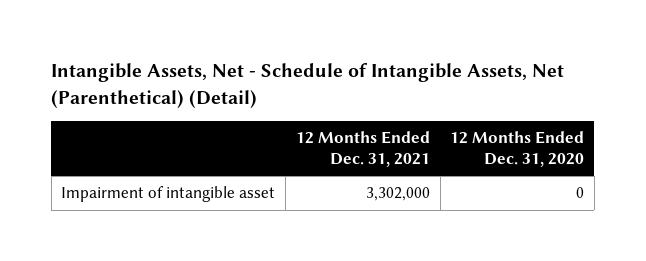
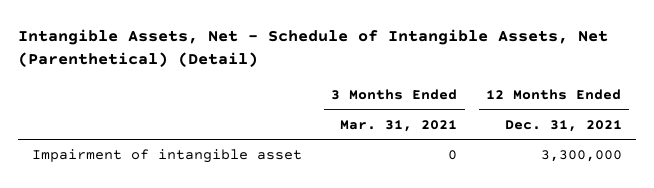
- | 12 Months Ended Dec. 31, 2021 | 12 Months Ended Dec. 31, 2020
+ | 3 Months Ended Mar. 31, 2021 | 12 Months Ended Dec. 31, 2021
- Impairment of intangible asset | 3,302,000 | 0
+ Impairment of intangible asset | 0 | 3,300,000

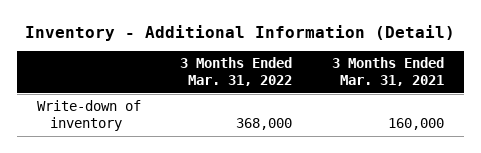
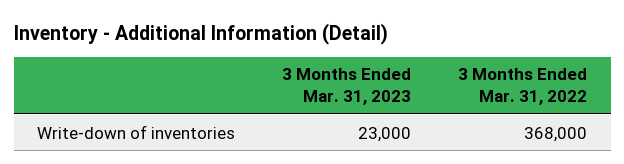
- | 3 Months Ended Mar. 31, 2022 | 3 Months Ended Mar. 31, 2021
+ | 3 Months Ended Mar. 31, 2023 | 3 Months Ended Mar. 31, 2022
- Write-down of inventory | 368,000 | 160,000
+ Write-down of inventories | 23,000 | 368,000

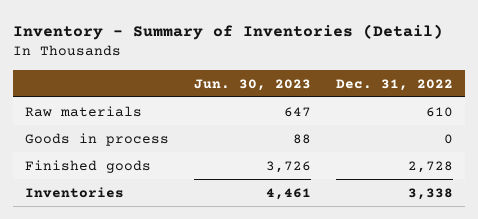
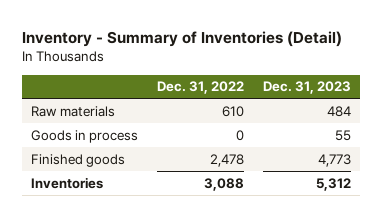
- | Jun. 30, 2023 | Dec. 31, 2022
+ | Dec. 31, 2022 | Dec. 31, 2023
- Finished goods | 3,726 | 2,728
- Inventories | 4,461 | 3,338
+ Finished goods | 2,478 | 4,773
+ Inventories | 3,088 | 5,312

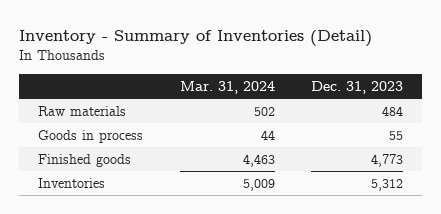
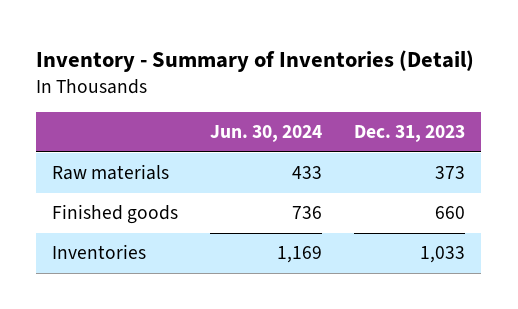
- | Mar. 31, 2024 | Dec. 31, 2023
+ | Jun. 30, 2024 | Dec. 31, 2023
- Raw materials | 502 | 484
- Goods in process | 44 | 55
- Finished goods | 4,463 | 4,773
- Inventories | 5,009 | 5,312
+ Raw materials | 433 | 373
+ Finished goods | 736 | 660
+ Inventories | 1,169 | 1,033

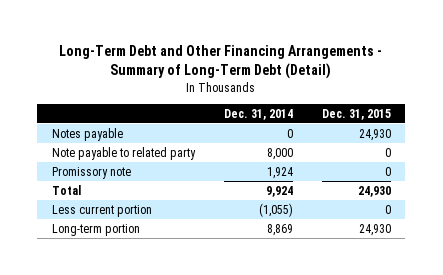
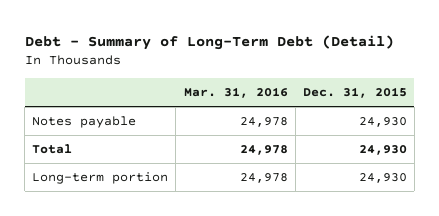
- Long-Term Debt and Other Financing Arrangements - Summary of Long-Term Debt (Detail)
+ Debt - Summary of Long-Term Debt (Detail)
- | Dec. 31, 2014 | Dec. 31, 2015
+ | Mar. 31, 2016 | Dec. 31, 2015
- Note payable to related party | 8,000 | 0
- Promissory note | 1,924 | 0
- Less current portion | (1,055) | 0

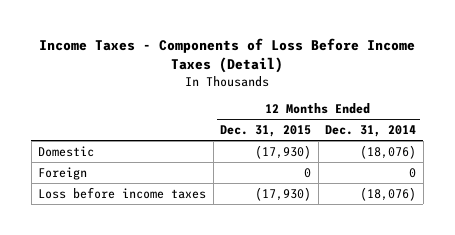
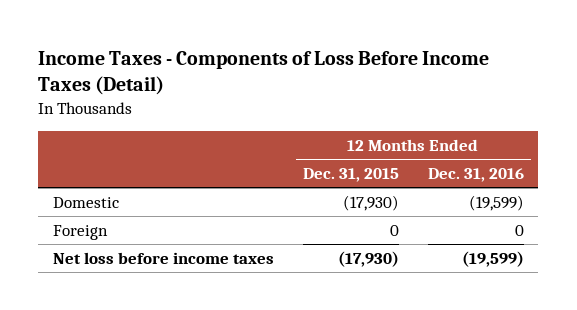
- | 12 Months Ended Dec. 31, 2015 | 12 Months Ended Dec. 31, 2014
+ | 12 Months Ended Dec. 31, 2015 | 12 Months Ended Dec. 31, 2016
- Loss before income taxes | (17,930) | (18,076)
+ Net loss before income taxes | (17,930) | (19,599)

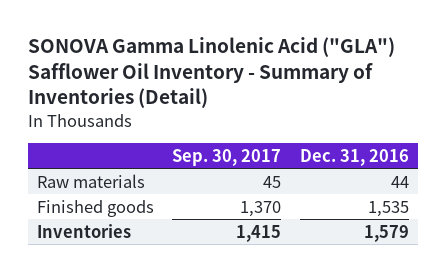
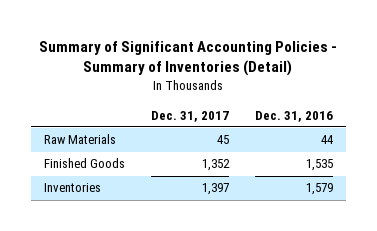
- SONOVA Gamma Linolenic Acid ("GLA") Safflower Oil Inventory - Summary of Inventories (Detail)
+ Summary of Significant Accounting Policies - Summary of Inventories (Detail)
- | Sep. 30, 2017 | Dec. 31, 2016
+ | Dec. 31, 2017 | Dec. 31, 2016
- Raw materials | 45 | 44
- Finished goods | 1,370 | 1,535
+ Raw Materials | 45 | 44
+ Finished Goods | 1,352 | 1,535

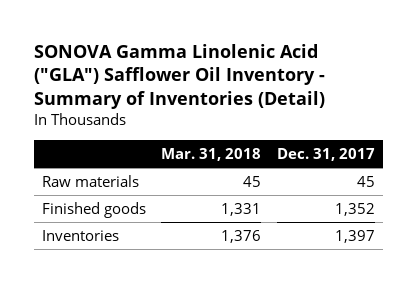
- Summary of Significant Accounting Policies - Summary of Inventories (Detail)
+ SONOVA Gamma Linolenic Acid ("GLA") Safflower Oil Inventory - Summary of Inventories (Detail)
- | Dec. 31, 2017 | Dec. 31, 2016
+ | Mar. 31, 2018 | Dec. 31, 2017
- Raw Materials | 45 | 44
- Finished Goods | 1,352 | 1,535
+ Raw materials | 45 | 45
+ Finished goods | 1,331 | 1,352

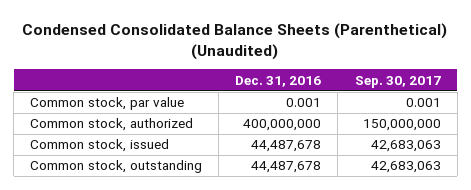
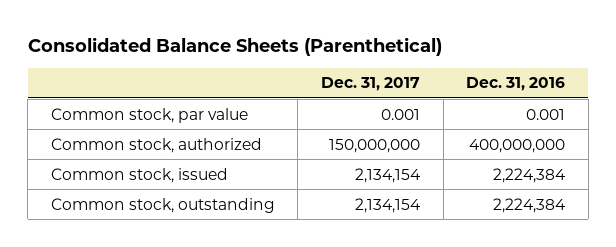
- Condensed Consolidated Balance Sheets (Parenthetical) (Unaudited)
+ Consolidated Balance Sheets (Parenthetical)
- | Dec. 31, 2016 | Sep. 30, 2017
+ | Dec. 31, 2017 | Dec. 31, 2016
- Common stock, issued | 44,487,678 | 42,683,063
- Common stock, outstanding | 44,487,678 | 42,683,063
+ Common stock, issued | 2,134,154 | 2,224,384
+ Common stock, outstanding | 2,134,154 | 2,224,384

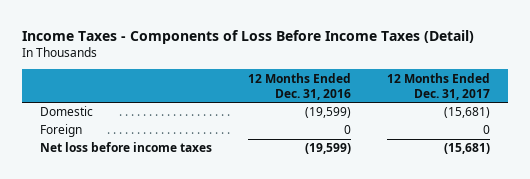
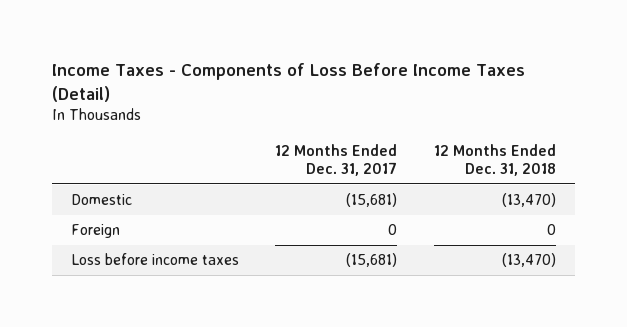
- | 12 Months Ended Dec. 31, 2016 | 12 Months Ended Dec. 31, 2017
+ | 12 Months Ended Dec. 31, 2017 | 12 Months Ended Dec. 31, 2018
- Net loss before income taxes | (19,599) | (15,681)
+ Loss before income taxes | (15,681) | (13,470)

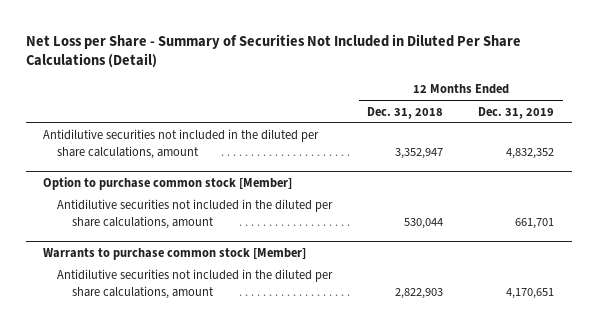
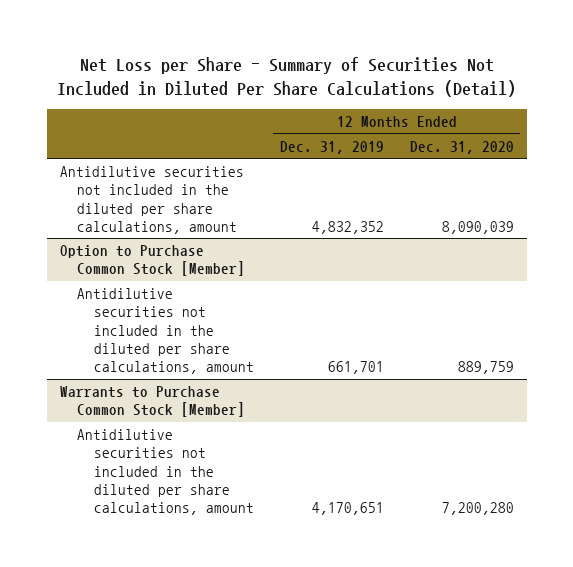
- | 12 Months Ended Dec. 31, 2018 | 12 Months Ended Dec. 31, 2019
+ | 12 Months Ended Dec. 31, 2019 | 12 Months Ended Dec. 31, 2020
- Option to purchase common stock [Member]
+ Option to Purchase Common Stock [Member]
- Warrants to purchase common stock [Member]
+ Warrants to Purchase Common Stock [Member]

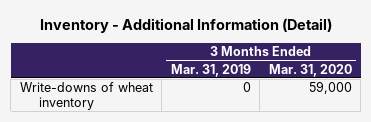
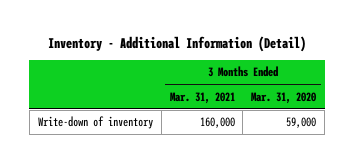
- | 3 Months Ended Mar. 31, 2019 | 3 Months Ended Mar. 31, 2020
+ | 3 Months Ended Mar. 31, 2021 | 3 Months Ended Mar. 31, 2020
- Write-downs of wheat inventory | 0 | 59,000
+ Write-down of inventory | 160,000 | 59,000

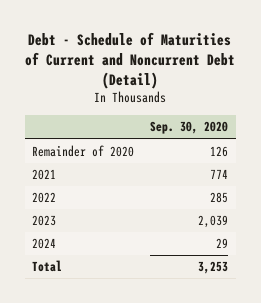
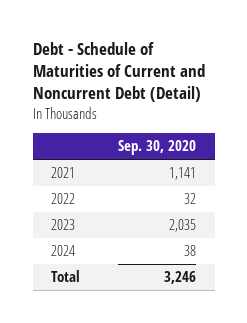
- Remainder of 2020 | 126
- 2021 | 774
- 2022 | 285
- 2023 | 2,039
- 2024 | 29
- Total | 3,253
+ 2021 | 1,141
+ 2022 | 32
+ 2023 | 2,035
+ 2024 | 38
+ Total | 3,246

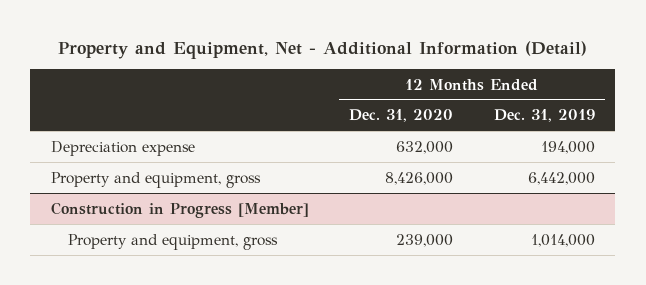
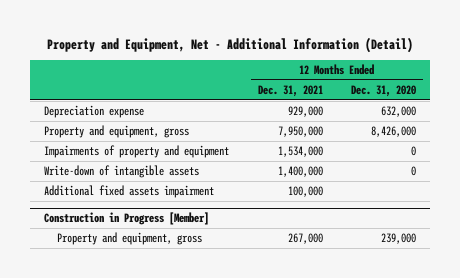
- | 12 Months Ended Dec. 31, 2020 | 12 Months Ended Dec. 31, 2019
+ | 12 Months Ended Dec. 31, 2021 | 12 Months Ended Dec. 31, 2020
+ Impairments of property and equipment | 1,534,000 | 0
+ Write-down of intangible assets | 1,400,000 | 0
+ Additional fixed assets impairment | 100,000 |

